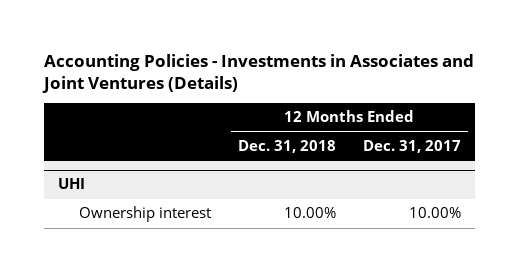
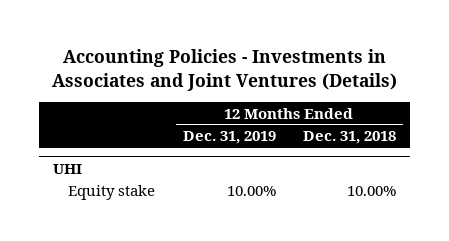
- | 12 Months Ended Dec. 31, 2018 | 12 Months Ended Dec. 31, 2017
+ | 12 Months Ended Dec. 31, 2019 | 12 Months Ended Dec. 31, 2018
@ UHI
- Ownership interest | 10.00% | 10.00%
+ Equity stake | 10.00% | 10.00%

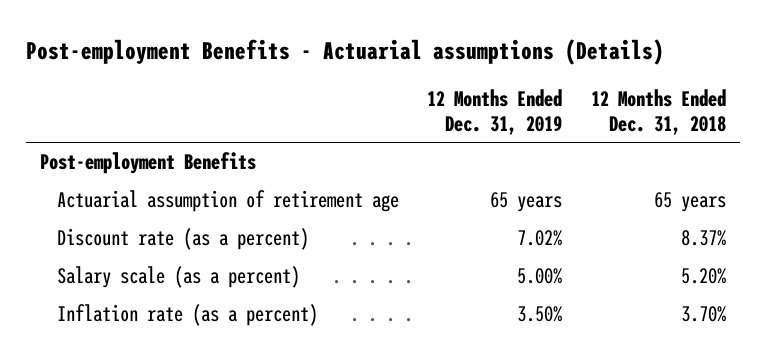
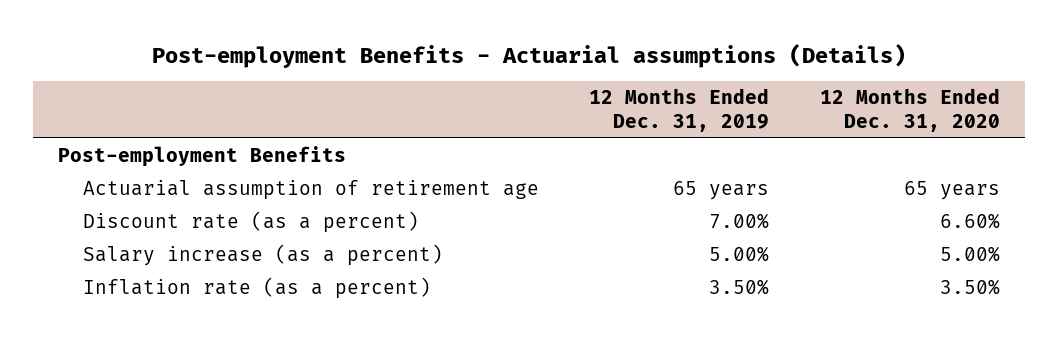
- | 12 Months Ended Dec. 31, 2019 | 12 Months Ended Dec. 31, 2018
+ | 12 Months Ended Dec. 31, 2019 | 12 Months Ended Dec. 31, 2020
- Discount rate (as a percent) | 7.02% | 8.37%
- Salary scale (as a percent) | 5.00% | 5.20%
+ Discount rate (as a percent) | 7.00% | 6.60%
+ Salary increase (as a percent) | 5.00% | 5.00%

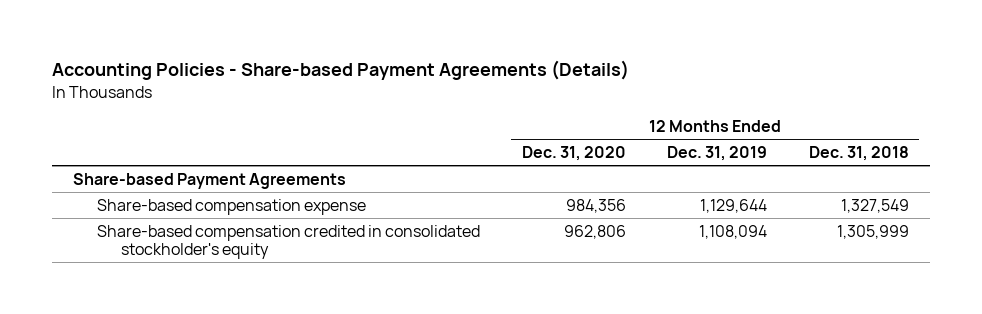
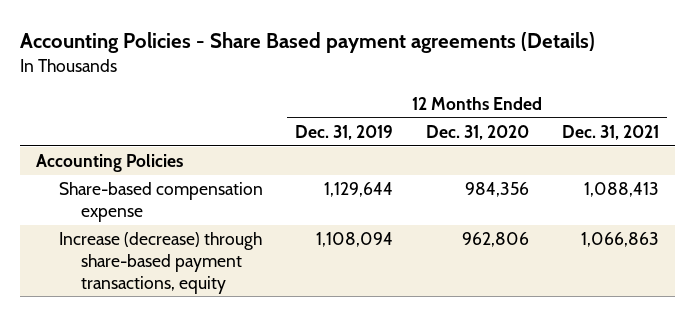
- Accounting Policies - Share-based Payment Agreements (Details)
+ Accounting Policies - Share Based payment agreements (Details)
- | 12 Months Ended Dec. 31, 2020 | 12 Months Ended Dec. 31, 2019 | 12 Months Ended Dec. 31, 2018
+ | 12 Months Ended Dec. 31, 2019 | 12 Months Ended Dec. 31, 2020 | 12 Months Ended Dec. 31, 2021
- Share-based Payment Agreements
+ Accounting Policies
- Share-based compensation credited in consolidated stockholder's equity | 962,806 | 1,108,094 | 1,305,999
+ Increase (decrease) through share-based payment transactions, equity | 1,108,094 | 962,806 | 1,066,863

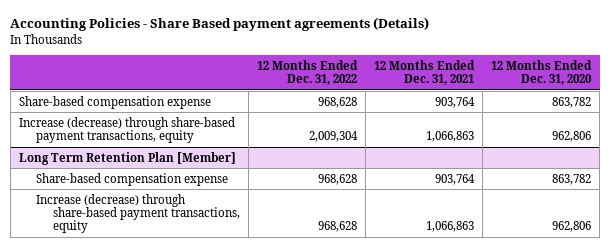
- | 12 Months Ended Dec. 31, 2019 | 12 Months Ended Dec. 31, 2020 | 12 Months Ended Dec. 31, 2021
+ | 12 Months Ended Dec. 31, 2022 | 12 Months Ended Dec. 31, 2021 | 12 Months Ended Dec. 31, 2020
- Accounting Policies
- Share-based compensation expense | 1,129,644 | 984,356 | 1,088,413
+ Share-based compensation expense | 968,628 | 903,764 | 863,782
+ Long Term Retention Plan [Member]
+ Share-based compensation expense | 968,628 | 903,764 | 863,782
+ Increase (decrease) through share-based payment transactions, equity | 968,628 | 1,066,863 | 962,806

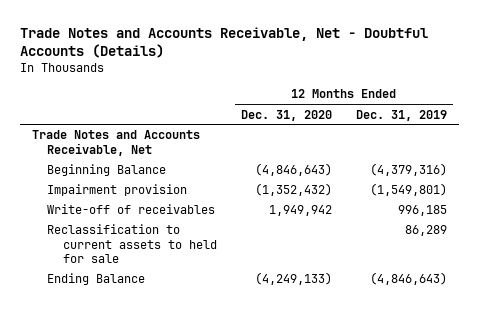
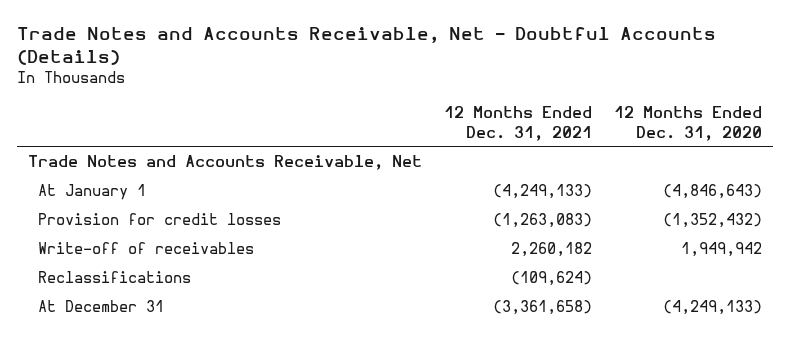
- | 12 Months Ended Dec. 31, 2020 | 12 Months Ended Dec. 31, 2019
+ | 12 Months Ended Dec. 31, 2021 | 12 Months Ended Dec. 31, 2020
- Beginning Balance | (4,846,643) | (4,379,316)
- Impairment provision | (1,352,432) | (1,549,801)
+ At January 1 | (4,249,133) | (4,846,643)
+ Provision for credit losses | (1,263,083) | (1,352,432)
- Reclassification to current assets to held for sale | | 86,289
- Ending Balance | (4,249,133) | (4,846,643)
+ Reclassifications | (109,624) |
+ At December 31 | (3,361,658) | (4,249,133)

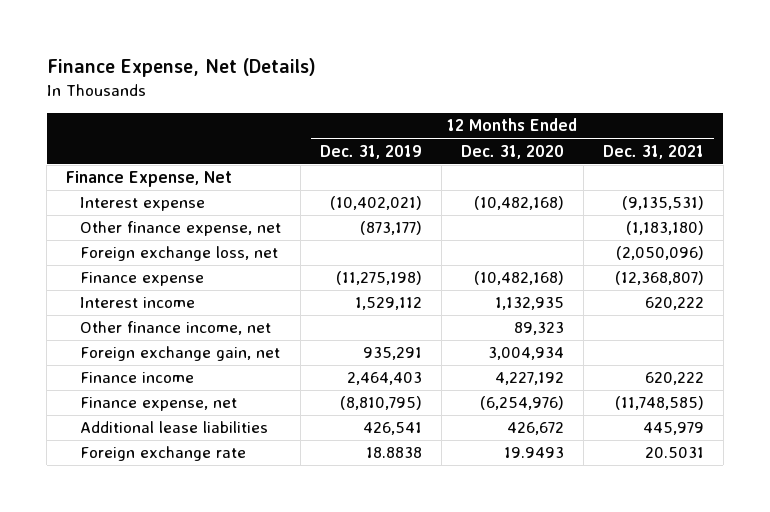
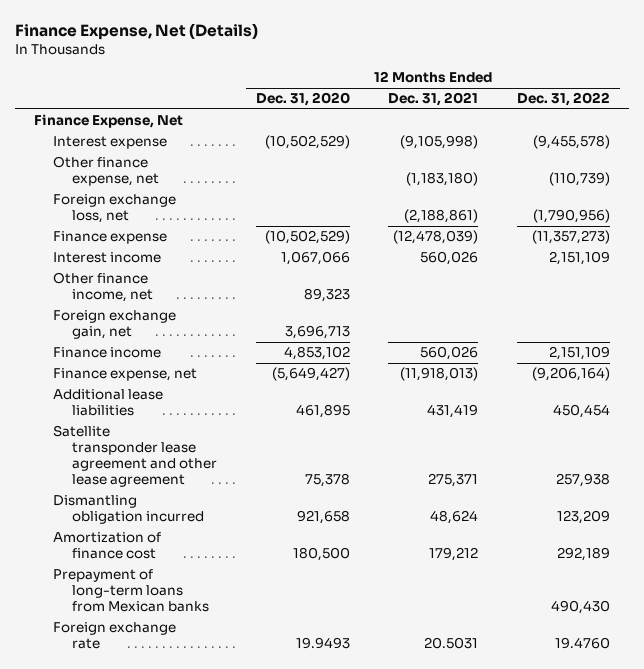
- | 12 Months Ended Dec. 31, 2019 | 12 Months Ended Dec. 31, 2020 | 12 Months Ended Dec. 31, 2021
+ | 12 Months Ended Dec. 31, 2020 | 12 Months Ended Dec. 31, 2021 | 12 Months Ended Dec. 31, 2022
- Interest expense | (10,402,021) | (10,482,168) | (9,135,531)
+ Interest expense | (10,502,529) | (9,105,998) | (9,455,578)
- Foreign exchange loss, net | | | (2,050,096)
- Finance expense | (11,275,198) | (10,482,168) | (12,368,807)
- Interest income | 1,529,112 | 1,132,935 | 620,222
+ Foreign exchange loss, net | | (2,188,861) | (1,790,956)
+ Finance expense | (10,502,529) | (12,478,039) | (11,357,273)
+ Interest income | 1,067,066 | 560,026 | 2,151,109
- Foreign exchange gain, net | 935,291 | 3,004,934 |
- Finance income | 2,464,403 | 4,227,192 | 620,222
- Finance expense, net | (8,810,795) | (6,254,976) | (11,748,585)
- Additional lease liabilities | 426,541 | 426,672 | 445,979
+ Foreign exchange gain, net | 3,696,713 | |
+ Finance income | 4,853,102 | 560,026 | 2,151,109
+ Finance expense, net | (5,649,427) | (11,918,013) | (9,206,164)
+ Additional lease liabilities | 461,895 | 431,419 | 450,454
+ Satellite transponder lease agreement and other lease agreement | 75,378 | 275,371 | 257,938
+ Dismantling obligation incurred | 921,658 | 48,624 | 123,209
+ Amortization of finance cost | 180,500 | 179,212 | 292,189
+ Prepayment of long-term loans from Mexican banks | | | 490,430

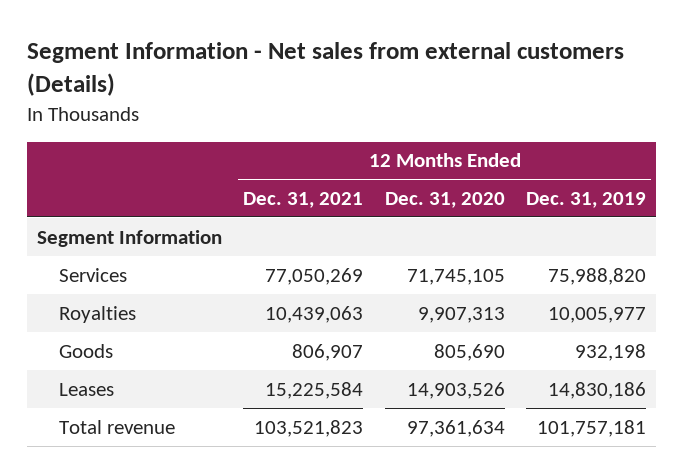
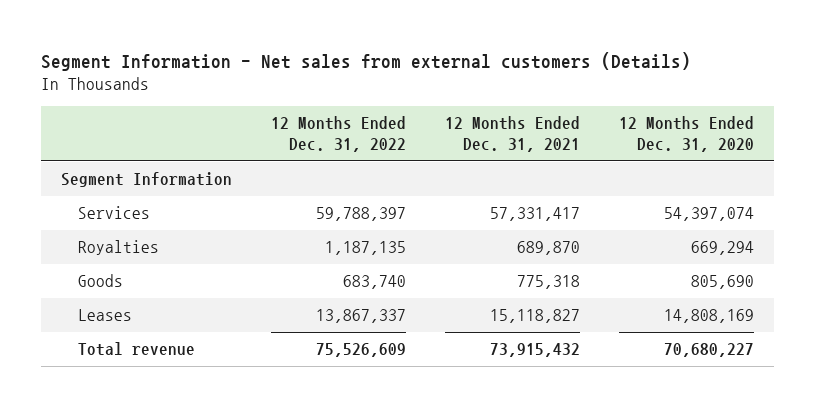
- | 12 Months Ended Dec. 31, 2021 | 12 Months Ended Dec. 31, 2020 | 12 Months Ended Dec. 31, 2019
+ | 12 Months Ended Dec. 31, 2022 | 12 Months Ended Dec. 31, 2021 | 12 Months Ended Dec. 31, 2020
- Services | 77,050,269 | 71,745,105 | 75,988,820
- Royalties | 10,439,063 | 9,907,313 | 10,005,977
- Goods | 806,907 | 805,690 | 932,198
- Leases | 15,225,584 | 14,903,526 | 14,830,186
- Total revenue | 103,521,823 | 97,361,634 | 101,757,181
+ Services | 59,788,397 | 57,331,417 | 54,397,074
+ Royalties | 1,187,135 | 689,870 | 669,294
+ Goods | 683,740 | 775,318 | 805,690
+ Leases | 13,867,337 | 15,118,827 | 14,808,169
+ Total revenue | 75,526,609 | 73,915,432 | 70,680,227

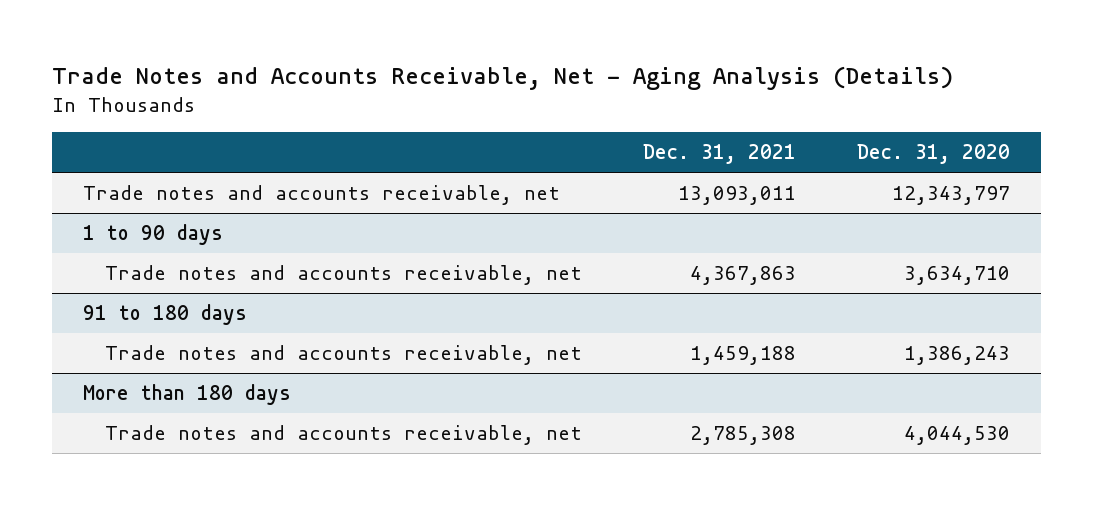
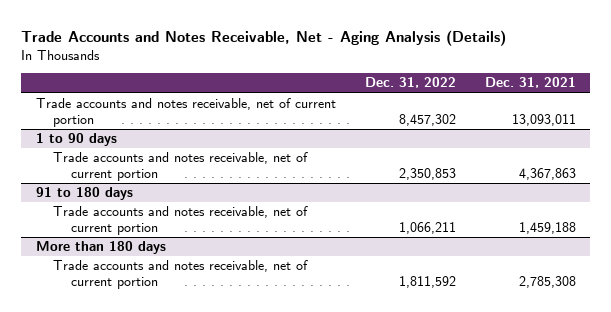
- Trade Notes and Accounts Receivable, Net - Aging Analysis (Details)
+ Trade Accounts and Notes Receivable, Net - Aging Analysis (Details)
- | Dec. 31, 2021 | Dec. 31, 2020
+ | Dec. 31, 2022 | Dec. 31, 2021
- Trade notes and accounts receivable, net | 13,093,011 | 12,343,797
+ Trade accounts and notes receivable, net of current portion | 8,457,302 | 13,093,011
@ 1 to 90 days
- Trade notes and accounts receivable, net | 4,367,863 | 3,634,710
+ Trade accounts and notes receivable, net of current portion | 2,350,853 | 4,367,863
@ 91 to 180 days
- Trade notes and accounts receivable, net | 1,459,188 | 1,386,243
+ Trade accounts and notes receivable, net of current portion | 1,066,211 | 1,459,188
@ More than 180 days
- Trade notes and accounts receivable, net | 2,785,308 | 4,044,530
+ Trade accounts and notes receivable, net of current portion | 1,811,592 | 2,785,308

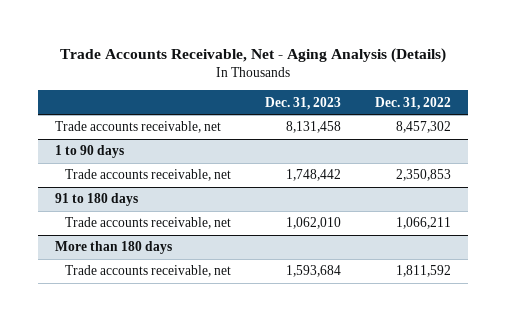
- Trade Accounts and Notes Receivable, Net - Aging Analysis (Details)
+ Trade Accounts Receivable, Net - Aging Analysis (Details)
- | Dec. 31, 2022 | Dec. 31, 2021
+ | Dec. 31, 2023 | Dec. 31, 2022
- Trade accounts and notes receivable, net of current portion | 8,457,302 | 13,093,011
+ Trade accounts receivable, net | 8,131,458 | 8,457,302
@ 1 to 90 days
- Trade accounts and notes receivable, net of current portion | 2,350,853 | 4,367,863
+ Trade accounts receivable, net | 1,748,442 | 2,350,853
@ 91 to 180 days
- Trade accounts and notes receivable, net of current portion | 1,066,211 | 1,459,188
+ Trade accounts receivable, net | 1,062,010 | 1,066,211
@ More than 180 days
- Trade accounts and notes receivable, net of current portion | 1,811,592 | 2,785,308
+ Trade accounts receivable, net | 1,593,684 | 1,811,592

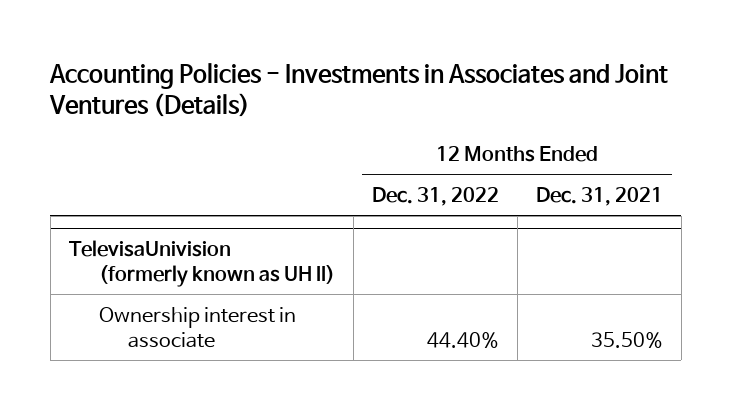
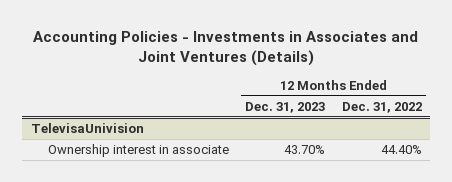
- | 12 Months Ended Dec. 31, 2022 | 12 Months Ended Dec. 31, 2021
+ | 12 Months Ended Dec. 31, 2023 | 12 Months Ended Dec. 31, 2022
- TelevisaUnivision (formerly known as UH II)
+ TelevisaUnivision

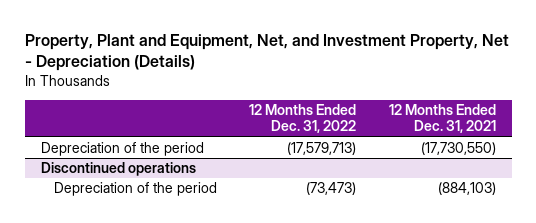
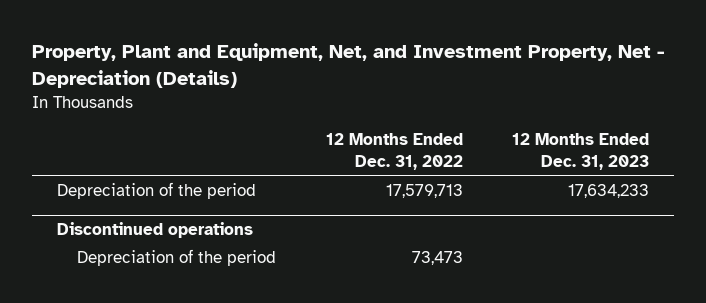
- | 12 Months Ended Dec. 31, 2022 | 12 Months Ended Dec. 31, 2021
+ | 12 Months Ended Dec. 31, 2022 | 12 Months Ended Dec. 31, 2023
- Depreciation of the period | (17,579,713) | (17,730,550)
+ Depreciation of the period | 17,579,713 | 17,634,233
@ Discontinued operations
- Depreciation of the period | (73,473) | (884,103)
+ Depreciation of the period | 73,473 |

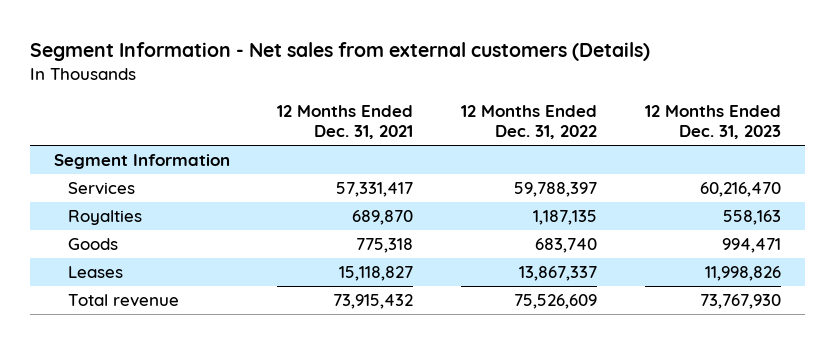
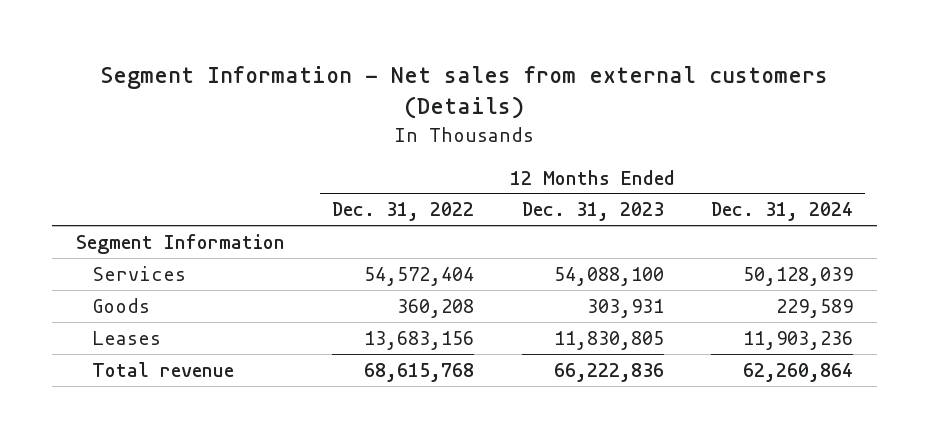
- | 12 Months Ended Dec. 31, 2021 | 12 Months Ended Dec. 31, 2022 | 12 Months Ended Dec. 31, 2023
+ | 12 Months Ended Dec. 31, 2022 | 12 Months Ended Dec. 31, 2023 | 12 Months Ended Dec. 31, 2024
- Services | 57,331,417 | 59,788,397 | 60,216,470
- Royalties | 689,870 | 1,187,135 | 558,163
- Goods | 775,318 | 683,740 | 994,471
- Leases | 15,118,827 | 13,867,337 | 11,998,826
- Total revenue | 73,915,432 | 75,526,609 | 73,767,930
+ Services | 54,572,404 | 54,088,100 | 50,128,039
+ Goods | 360,208 | 303,931 | 229,589
+ Leases | 13,683,156 | 11,830,805 | 11,903,236
+ Total revenue | 68,615,768 | 66,222,836 | 62,260,864

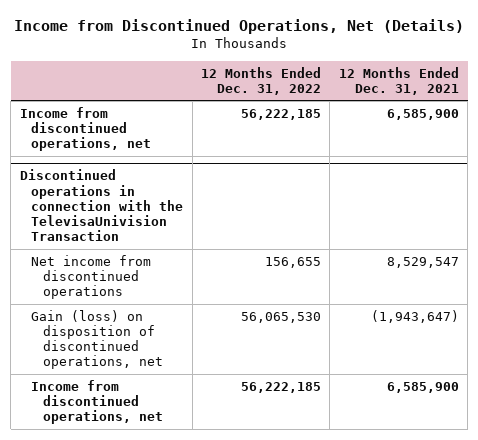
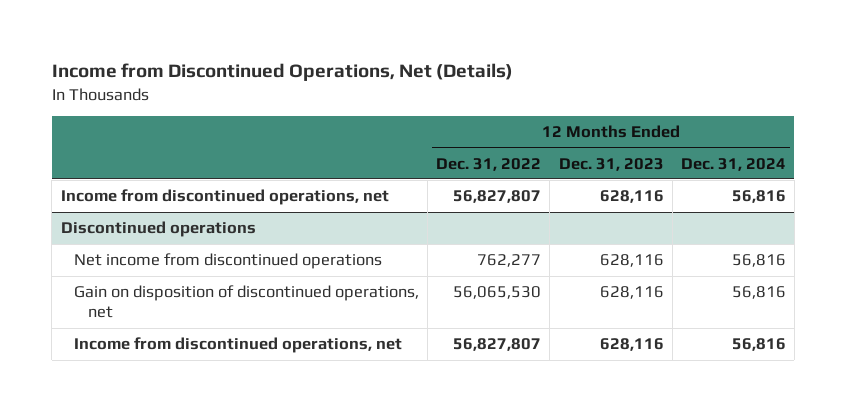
- | 12 Months Ended Dec. 31, 2022 | 12 Months Ended Dec. 31, 2021
+ | 12 Months Ended Dec. 31, 2022 | 12 Months Ended Dec. 31, 2023 | 12 Months Ended Dec. 31, 2024
- Income from discontinued operations, net | 56,222,185 | 6,585,900
- Discontinued operations in connection with the TelevisaUnivision Transaction
- Net income from discontinued operations | 156,655 | 8,529,547
- Gain (loss) on disposition of discontinued operations, net | 56,065,530 | (1,943,647)
- Income from discontinued operations, net | 56,222,185 | 6,585,900
+ Income from discontinued operations, net | 56,827,807 | 628,116 | 56,816
+ Discontinued operations
+ Net income from discontinued operations | 762,277 | 628,116 | 56,816
+ Gain on disposition of discontinued operations, net | 56,065,530 | 628,116 | 56,816
+ Income from discontinued operations, net | 56,827,807 | 628,116 | 56,816

